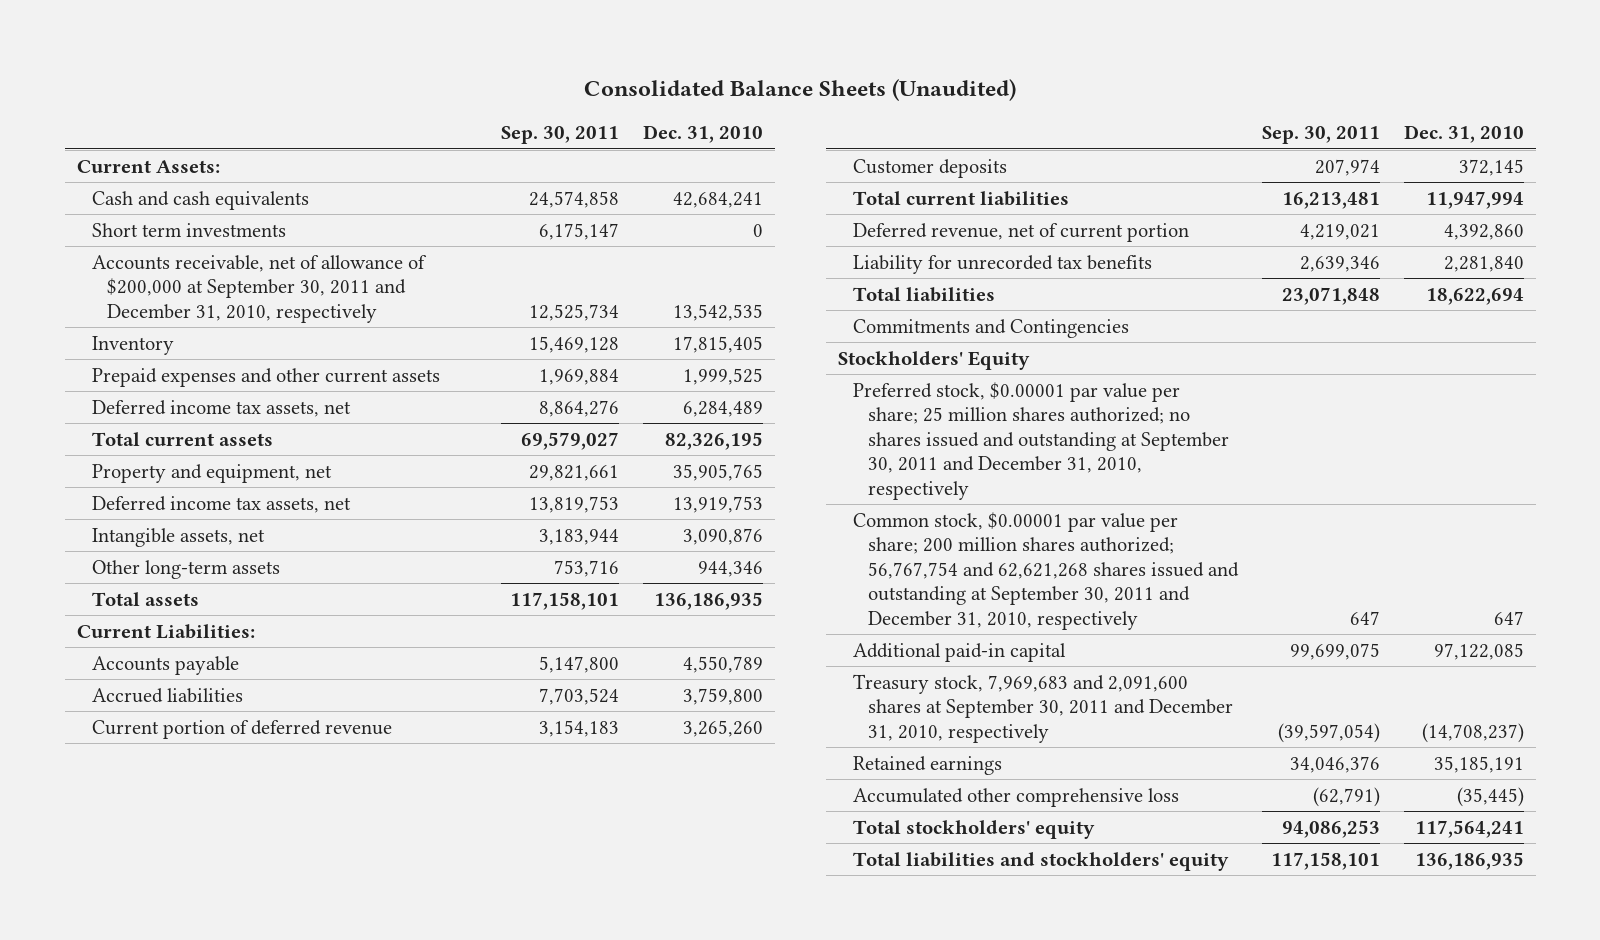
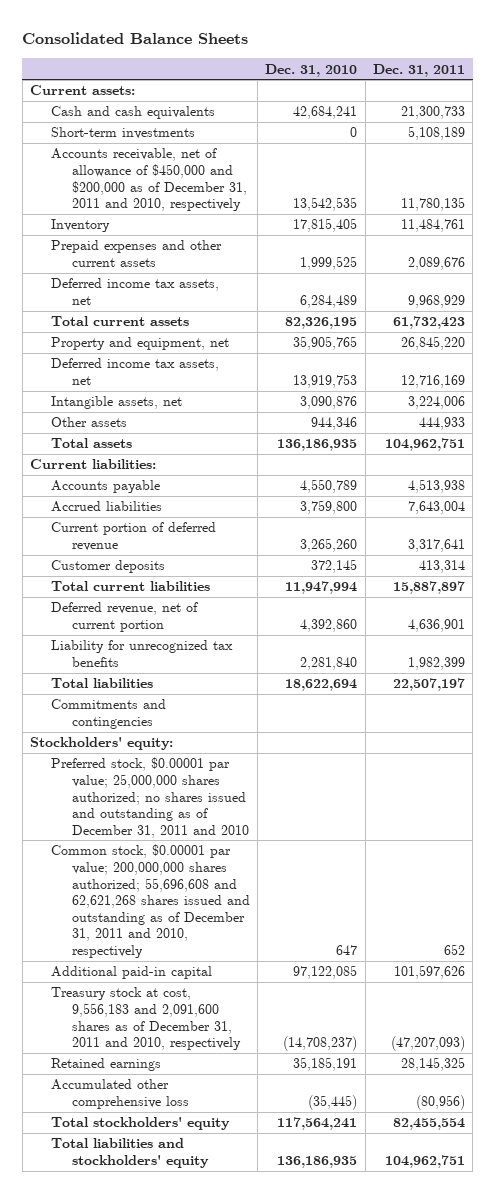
- Consolidated Balance Sheets (Unaudited)
+ Consolidated Balance Sheets
- | Sep. 30, 2011 | Dec. 31, 2010
+ | Dec. 31, 2010 | Dec. 31, 2011
- Current Assets:
+ Current assets:
- Short term investments | 6,175,147 | 0
- Accounts receivable, net of allowance of $200,000 at September 30, 2011 and December 31, 2010, respectively | 12,525,734 | 13,542,535
+ Short-term investments | 0 | 5,108,189
+ Accounts receivable, net of allowance of $450,000 and $200,000 as of December 31, 2011 and 2010, respectively | 13,542,535 | 11,780,135
- Other long-term assets | 753,716 | 944,346
+ Other assets | 944,346 | 444,933
- Current Liabilities:
+ Current liabilities:
- Liability for unrecorded tax benefits | 2,639,346 | 2,281,840
+ Liability for unrecognized tax benefits | 2,281,840 | 1,982,399
- Commitments and Contingencies
- Stockholders' Equity
- Preferred stock, $0.00001 par value per share; 25 million shares authorized; no shares issued and outstanding at September 30, 2011 and December 31, 2010, respectively
- Common stock, $0.00001 par value per share; 200 million shares authorized; 56,767,754 and 62,621,268 shares issued and outstanding at September 30, 2011 and December 31, 2010, respectively | 647 | 647
+ Commitments and contingencies
+ Stockholders' equity:
+ Preferred stock, $0.00001 par value; 25,000,000 shares authorized; no shares issued and outstanding as of December 31, 2011 and 2010
+ Common stock, $0.00001 par value; 200,000,000 shares authorized; 55,696,608 and 62,621,268 shares issued and outstanding as of December 31, 2011 and 2010, respectively | 647 | 652
- Treasury stock, 7,969,683 and 2,091,600 shares at September 30, 2011 and December 31, 2010, respectively | (39,597,054) | (14,708,237)
+ Treasury stock at cost, 9,556,183 and 2,091,600 shares as of December 31, 2011 and 2010, respectively | (14,708,237) | (47,207,093)

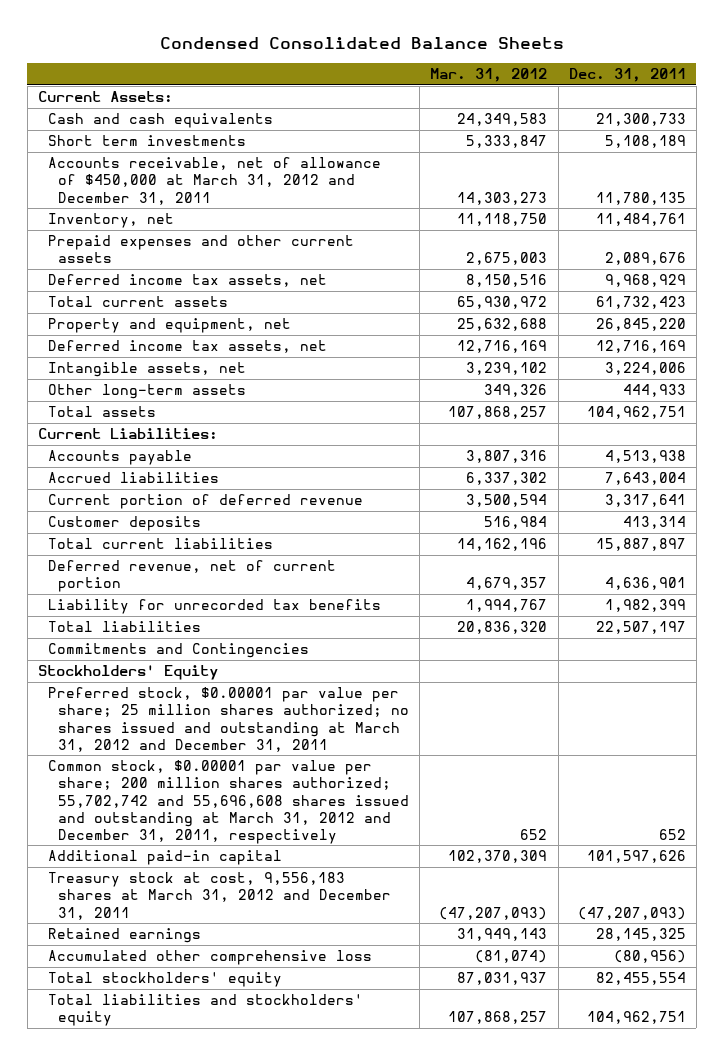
- Consolidated Balance Sheets
+ Condensed Consolidated Balance Sheets
- | Dec. 31, 2010 | Dec. 31, 2011
+ | Mar. 31, 2012 | Dec. 31, 2011
- Current assets:
+ Current Assets:
- Short-term investments | 0 | 5,108,189
- Accounts receivable, net of allowance of $450,000 and $200,000 as of December 31, 2011 and 2010, respectively | 13,542,535 | 11,780,135
- Inventory | 17,815,405 | 11,484,761
+ Short term investments | 5,333,847 | 5,108,189
+ Accounts receivable, net of allowance of $450,000 at March 31, 2012 and December 31, 2011 | 14,303,273 | 11,780,135
+ Inventory, net | 11,118,750 | 11,484,761
- Other assets | 944,346 | 444,933
+ Other long-term assets | 349,326 | 444,933
- Current liabilities:
+ Current Liabilities:
- Liability for unrecognized tax benefits | 2,281,840 | 1,982,399
+ Liability for unrecorded tax benefits | 1,994,767 | 1,982,399
- Commitments and contingencies
- Stockholders' equity:
- Preferred stock, $0.00001 par value; 25,000,000 shares authorized; no shares issued and outstanding as of December 31, 2011 and 2010
- Common stock, $0.00001 par value; 200,000,000 shares authorized; 55,696,608 and 62,621,268 shares issued and outstanding as of December 31, 2011 and 2010, respectively | 647 | 652
+ Commitments and Contingencies
+ Stockholders' Equity
+ Preferred stock, $0.00001 par value per share; 25 million shares authorized; no shares issued and outstanding at March 31, 2012 and December 31, 2011
+ Common stock, $0.00001 par value per share; 200 million shares authorized; 55,702,742 and 55,696,608 shares issued and outstanding at March 31, 2012 and December 31, 2011, respectively | 652 | 652
- Treasury stock at cost, 9,556,183 and 2,091,600 shares as of December 31, 2011 and 2010, respectively | (14,708,237) | (47,207,093)
+ Treasury stock at cost, 9,556,183 shares at March 31, 2012 and December 31, 2011 | (47,207,093) | (47,207,093)

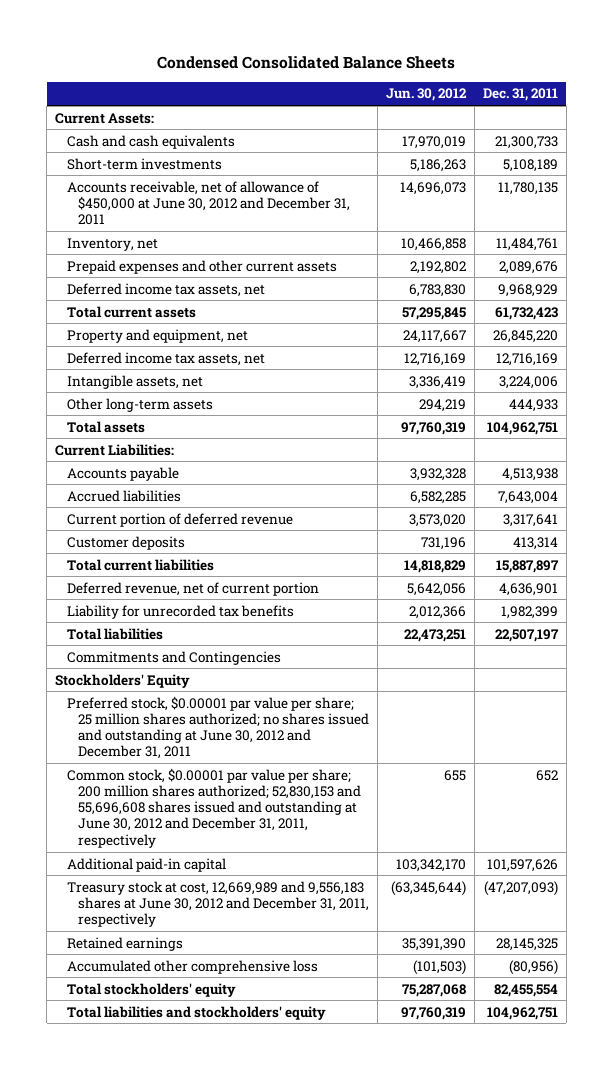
- | Mar. 31, 2012 | Dec. 31, 2011
+ | Jun. 30, 2012 | Dec. 31, 2011
- Short term investments | 5,333,847 | 5,108,189
- Accounts receivable, net of allowance of $450,000 at March 31, 2012 and December 31, 2011 | 14,303,273 | 11,780,135
+ Short-term investments | 5,186,263 | 5,108,189
+ Accounts receivable, net of allowance of $450,000 at June 30, 2012 and December 31, 2011 | 14,696,073 | 11,780,135
- Preferred stock, $0.00001 par value per share; 25 million shares authorized; no shares issued and outstanding at March 31, 2012 and December 31, 2011
- Common stock, $0.00001 par value per share; 200 million shares authorized; 55,702,742 and 55,696,608 shares issued and outstanding at March 31, 2012 and December 31, 2011, respectively | 652 | 652
+ Preferred stock, $0.00001 par value per share; 25 million shares authorized; no shares issued and outstanding at June 30, 2012 and December 31, 2011
+ Common stock, $0.00001 par value per share; 200 million shares authorized; 52,830,153 and 55,696,608 shares issued and outstanding at June 30, 2012 and December 31, 2011, respectively | 655 | 652
- Treasury stock at cost, 9,556,183 shares at March 31, 2012 and December 31, 2011 | (47,207,093) | (47,207,093)
+ Treasury stock at cost, 12,669,989 and 9,556,183 shares at June 30, 2012 and December 31, 2011, respectively | (63,345,644) | (47,207,093)

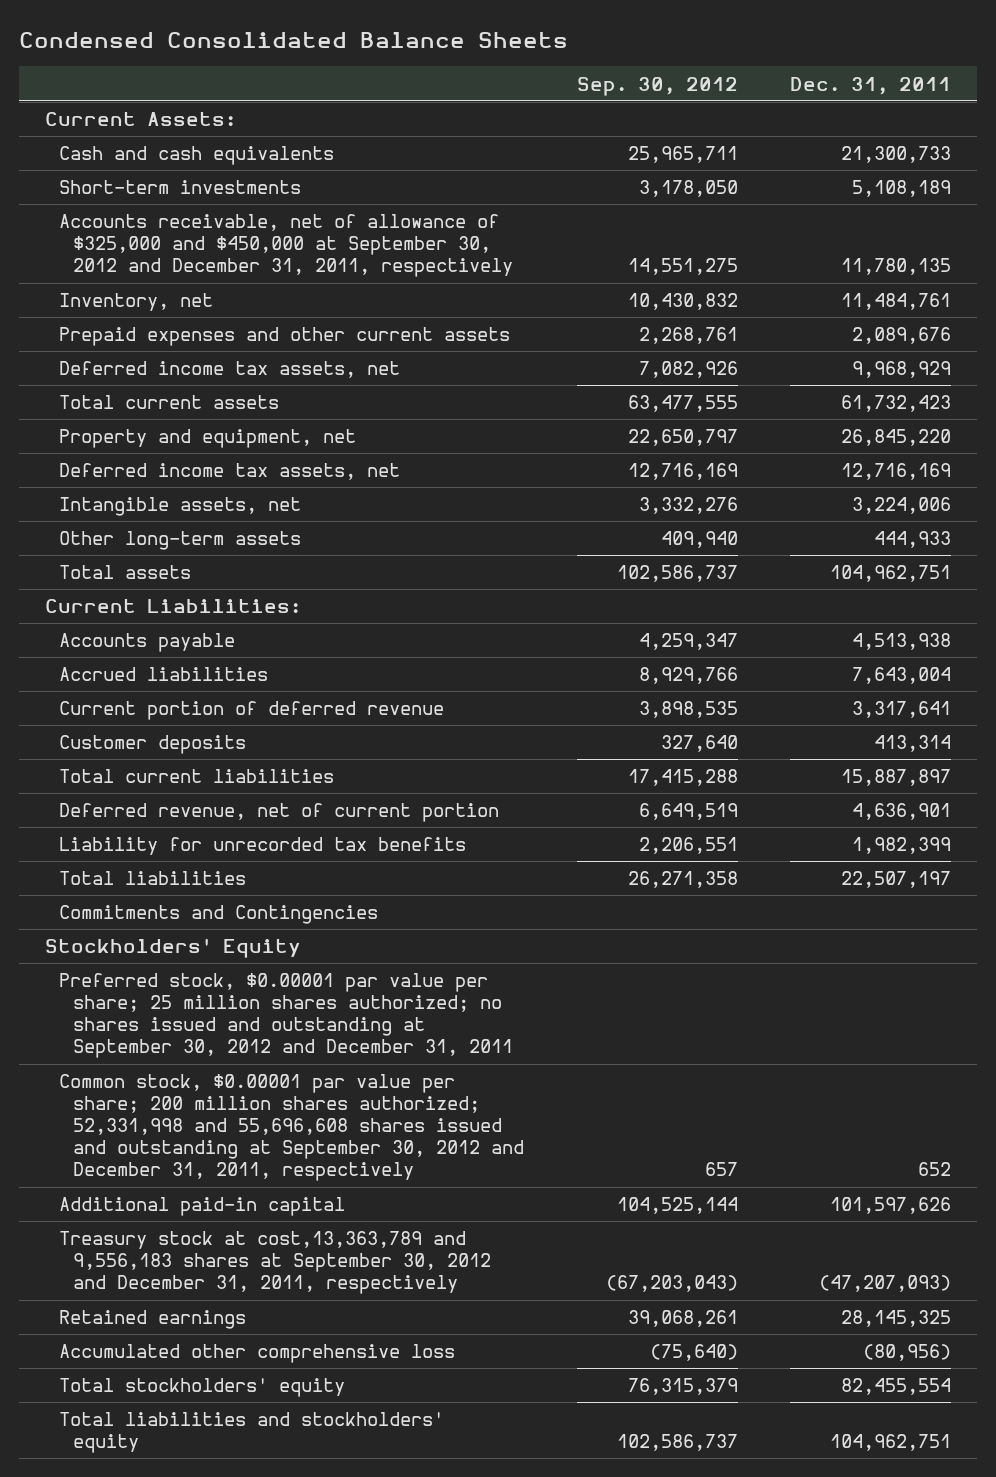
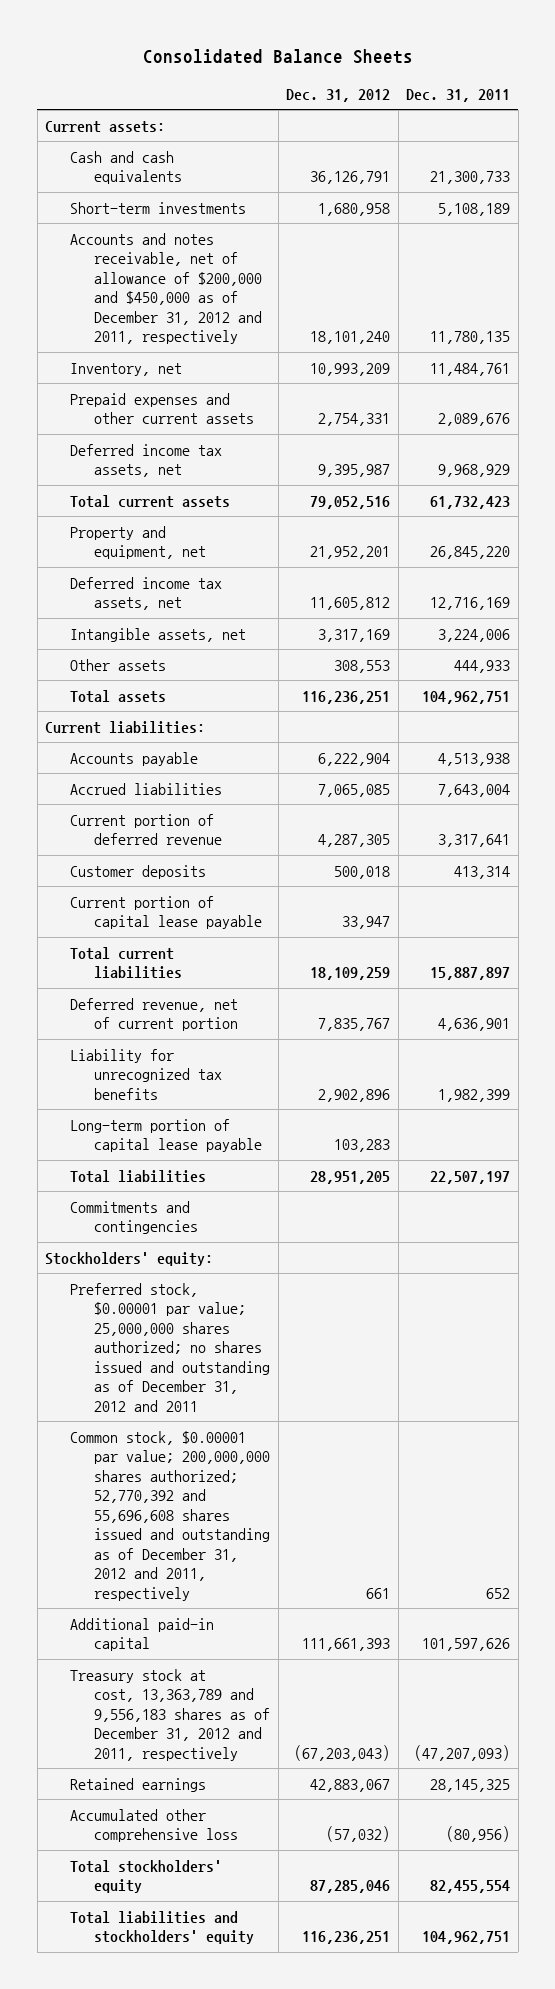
- Condensed Consolidated Balance Sheets
+ Consolidated Balance Sheets
- | Sep. 30, 2012 | Dec. 31, 2011
+ | Dec. 31, 2012 | Dec. 31, 2011
- Current Assets:
+ Current assets:
- Accounts receivable, net of allowance of $325,000 and $450,000 at September 30, 2012 and December 31, 2011, respectively | 14,551,275 | 11,780,135
+ Accounts and notes receivable, net of allowance of $200,000 and $450,000 as of December 31, 2012 and 2011, respectively | 18,101,240 | 11,780,135
- Other long-term assets | 409,940 | 444,933
+ Other assets | 308,553 | 444,933
- Current Liabilities:
+ Current liabilities:
+ Current portion of capital lease payable | 33,947 |
- Liability for unrecorded tax benefits | 2,206,551 | 1,982,399
+ Liability for unrecognized tax benefits | 2,902,896 | 1,982,399
+ Long-term portion of capital lease payable | 103,283 |
- Commitments and Contingencies
- Stockholders' Equity
- Preferred stock, $0.00001 par value per share; 25 million shares authorized; no shares issued and outstanding at September 30, 2012 and December 31, 2011
- Common stock, $0.00001 par value per share; 200 million shares authorized; 52,331,998 and 55,696,608 shares issued and outstanding at September 30, 2012 and December 31, 2011, respectively | 657 | 652
+ Commitments and contingencies
+ Stockholders' equity:
+ Preferred stock, $0.00001 par value; 25,000,000 shares authorized; no shares issued and outstanding as of December 31, 2012 and 2011
+ Common stock, $0.00001 par value; 200,000,000 shares authorized; 52,770,392 and 55,696,608 shares issued and outstanding as of December 31, 2012 and 2011, respectively | 661 | 652
- Treasury stock at cost,13,363,789 and 9,556,183 shares at September 30, 2012 and December 31, 2011, respectively | (67,203,043) | (47,207,093)
+ Treasury stock at cost, 13,363,789 and 9,556,183 shares as of December 31, 2012 and 2011, respectively | (67,203,043) | (47,207,093)

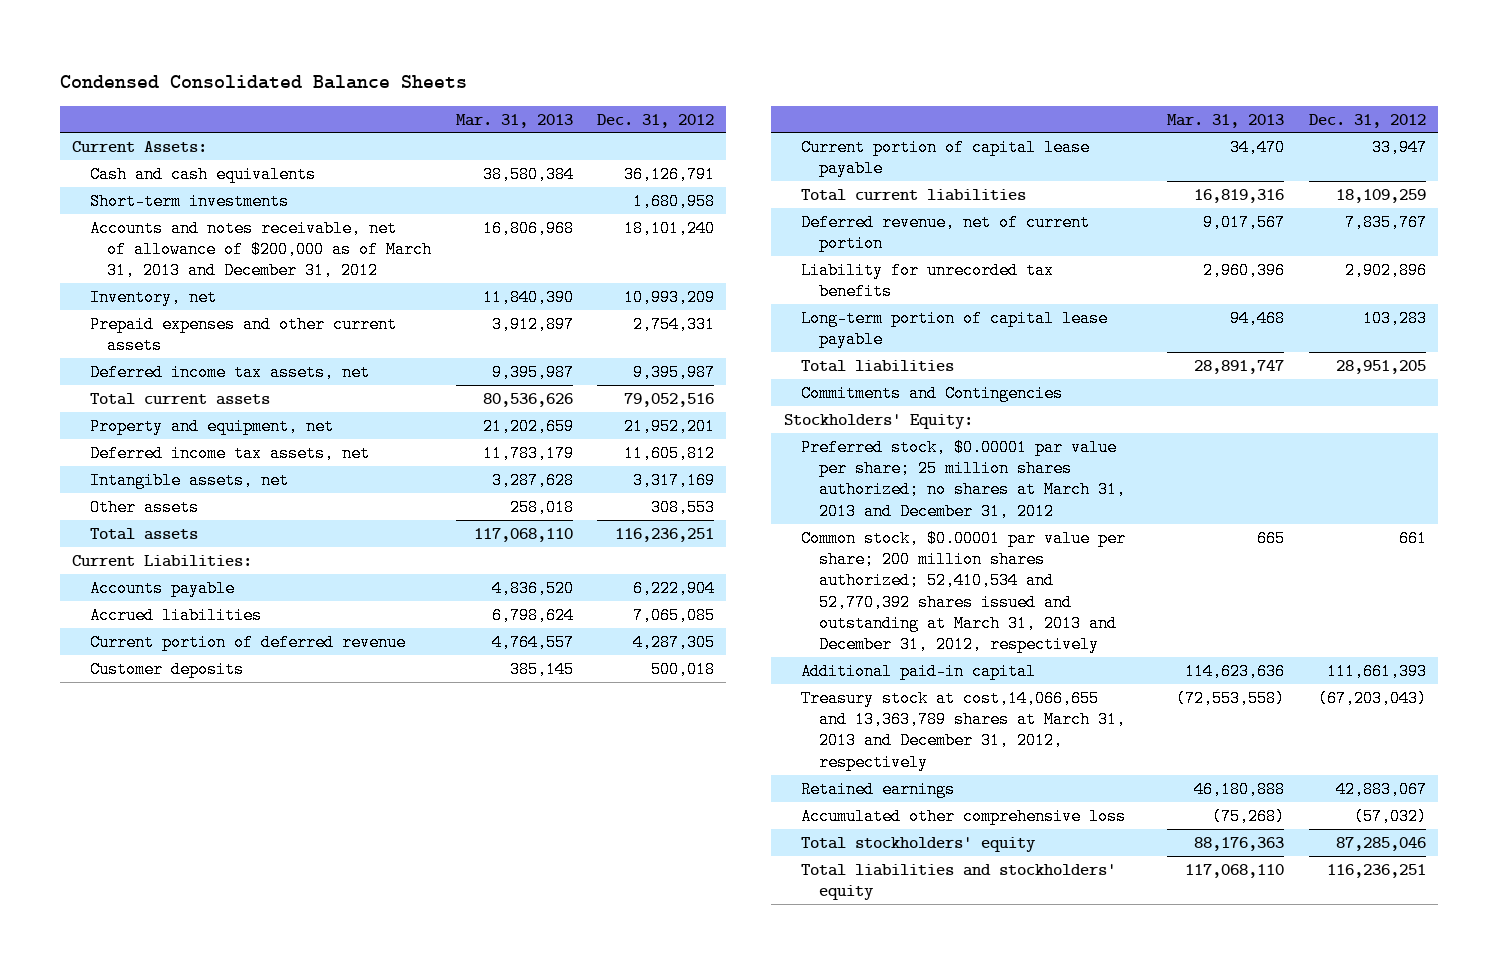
- Consolidated Balance Sheets
+ Condensed Consolidated Balance Sheets
- | Dec. 31, 2012 | Dec. 31, 2011
+ | Mar. 31, 2013 | Dec. 31, 2012
- Current assets:
+ Current Assets:
- Accounts and notes receivable, net of allowance of $200,000 and $450,000 as of December 31, 2012 and 2011, respectively | 18,101,240 | 11,780,135
+ Accounts and notes receivable, net of allowance of $200,000 as of March 31, 2013 and December 31, 2012 | 16,806,968 | 18,101,240
- Current liabilities:
+ Current Liabilities:
- Liability for unrecognized tax benefits | 2,902,896 | 1,982,399
+ Liability for unrecorded tax benefits | 2,960,396 | 2,902,896
- Commitments and contingencies
- Stockholders' equity:
- Preferred stock, $0.00001 par value; 25,000,000 shares authorized; no shares issued and outstanding as of December 31, 2012 and 2011
- Common stock, $0.00001 par value; 200,000,000 shares authorized; 52,770,392 and 55,696,608 shares issued and outstanding as of December 31, 2012 and 2011, respectively | 661 | 652
+ Commitments and Contingencies
+ Stockholders' Equity:
+ Preferred stock, $0.00001 par value per share; 25 million shares authorized; no shares at March 31, 2013 and December 31, 2012
+ Common stock, $0.00001 par value per share; 200 million shares authorized; 52,410,534 and 52,770,392 shares issued and outstanding at March 31, 2013 and December 31, 2012, respectively | 665 | 661
- Treasury stock at cost, 13,363,789 and 9,556,183 shares as of December 31, 2012 and 2011, respectively | (67,203,043) | (47,207,093)
+ Treasury stock at cost,14,066,655 and 13,363,789 shares at March 31, 2013 and December 31, 2012, respectively | (72,553,558) | (67,203,043)

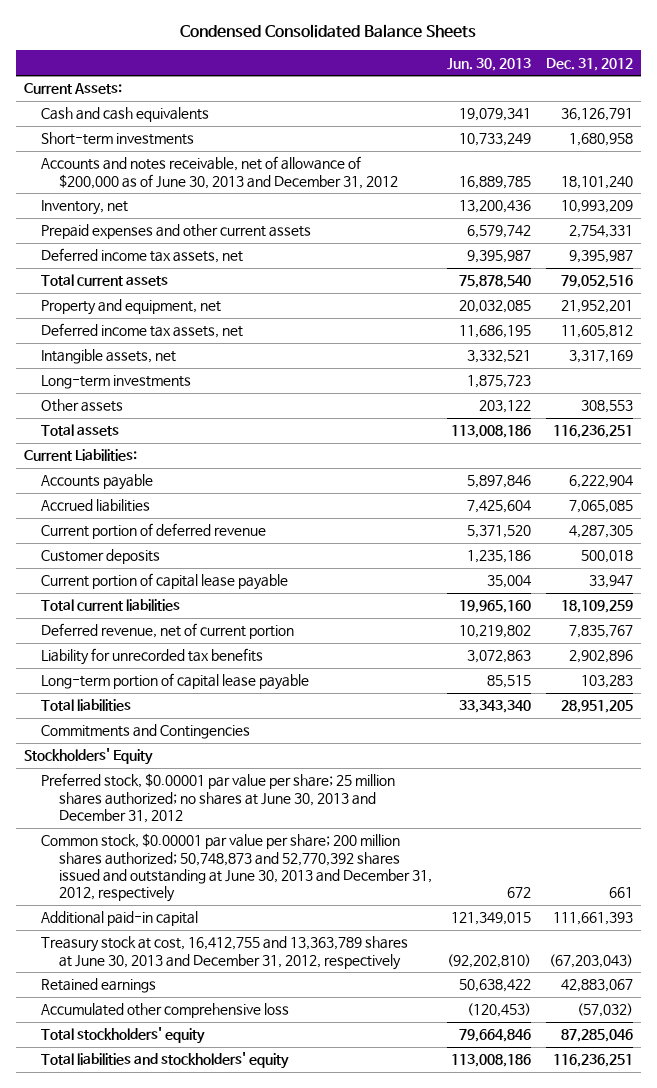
- | Mar. 31, 2013 | Dec. 31, 2012
+ | Jun. 30, 2013 | Dec. 31, 2012
- Accounts and notes receivable, net of allowance of $200,000 as of March 31, 2013 and December 31, 2012 | 16,806,968 | 18,101,240
+ Accounts and notes receivable, net of allowance of $200,000 as of June 30, 2013 and December 31, 2012 | 16,889,785 | 18,101,240
+ Long-term investments | 1,875,723 |
- Stockholders' Equity:
- Preferred stock, $0.00001 par value per share; 25 million shares authorized; no shares at March 31, 2013 and December 31, 2012
- Common stock, $0.00001 par value per share; 200 million shares authorized; 52,410,534 and 52,770,392 shares issued and outstanding at March 31, 2013 and December 31, 2012, respectively | 665 | 661
+ Stockholders' Equity
+ Preferred stock, $0.00001 par value per share; 25 million shares authorized; no shares at June 30, 2013 and December 31, 2012
+ Common stock, $0.00001 par value per share; 200 million shares authorized; 50,748,873 and 52,770,392 shares issued and outstanding at June 30, 2013 and December 31, 2012, respectively | 672 | 661
- Treasury stock at cost,14,066,655 and 13,363,789 shares at March 31, 2013 and December 31, 2012, respectively | (72,553,558) | (67,203,043)
+ Treasury stock at cost, 16,412,755 and 13,363,789 shares at June 30, 2013 and December 31, 2012, respectively | (92,202,810) | (67,203,043)

